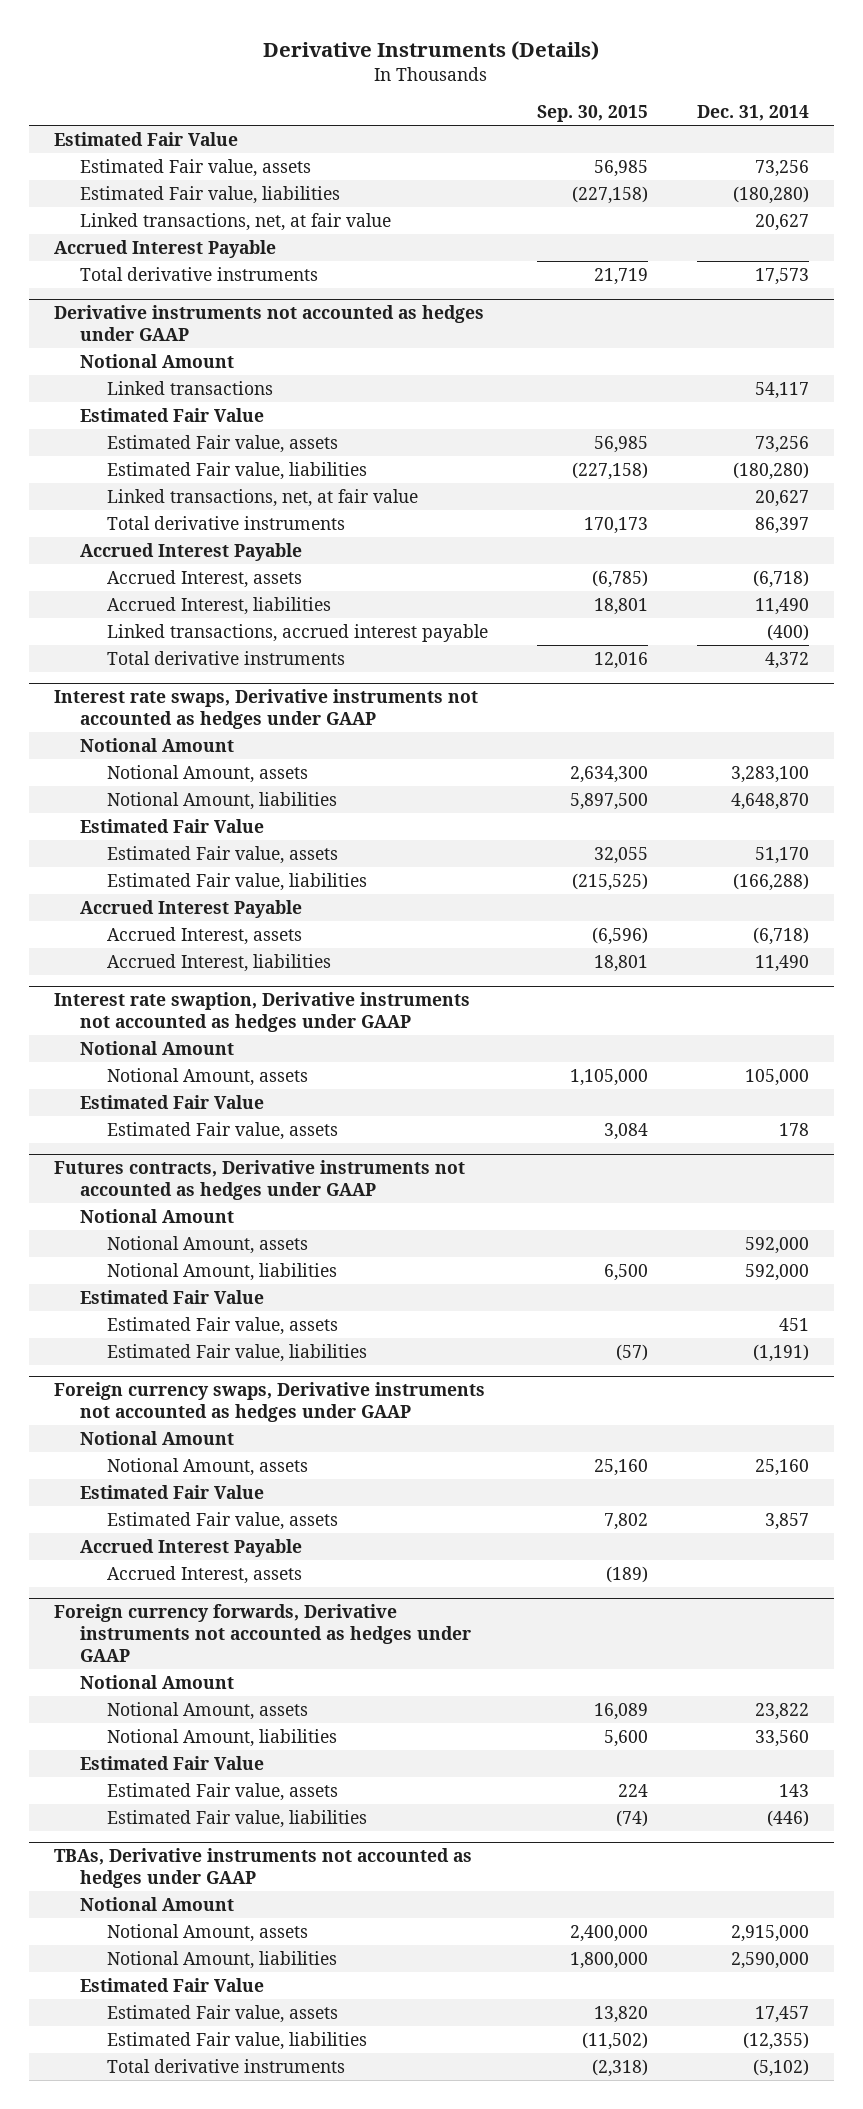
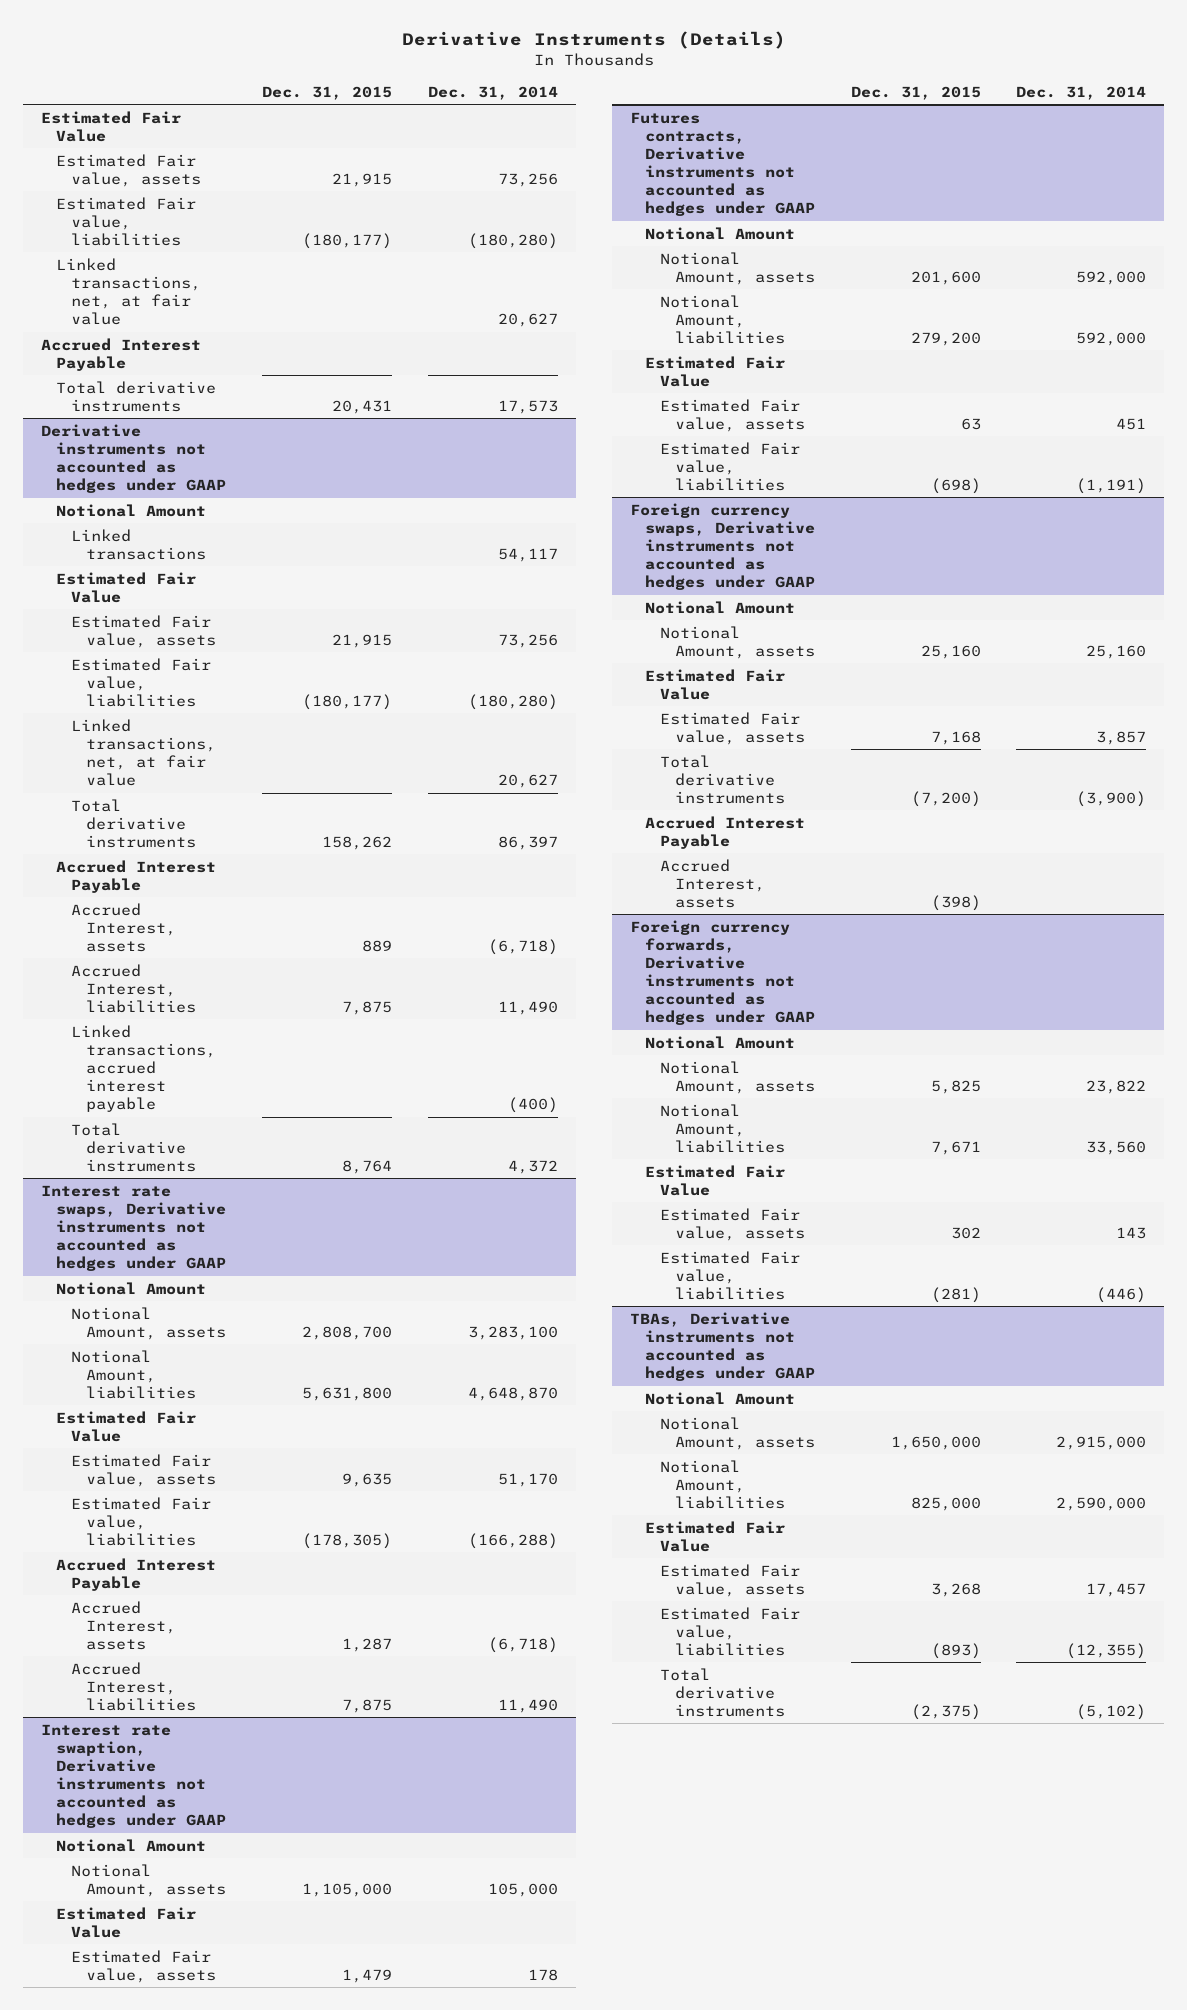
- | Sep. 30, 2015 | Dec. 31, 2014
+ | Dec. 31, 2015 | Dec. 31, 2014
@ Foreign currency swaps, Derivative instruments not accounted as hedges under GAAP
+ Total derivative instruments | (7,200) | (3,900)

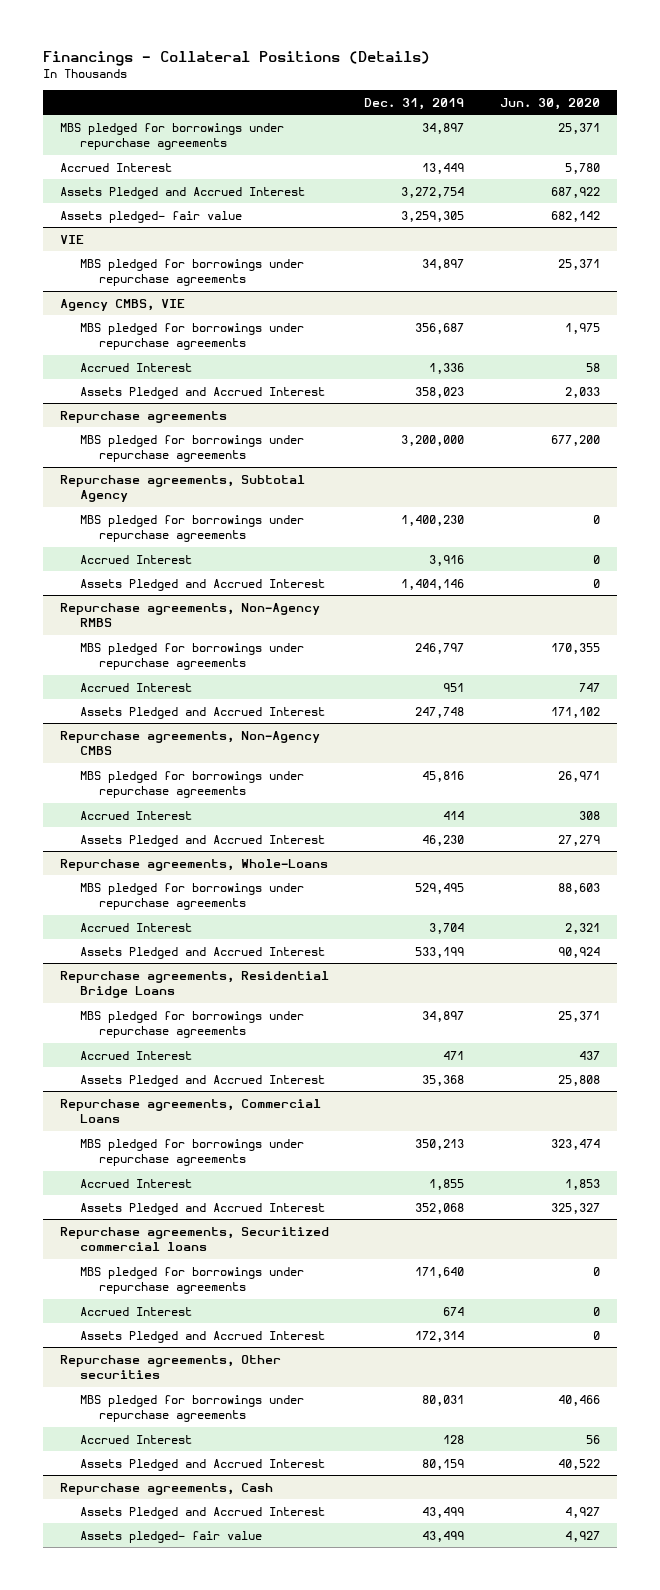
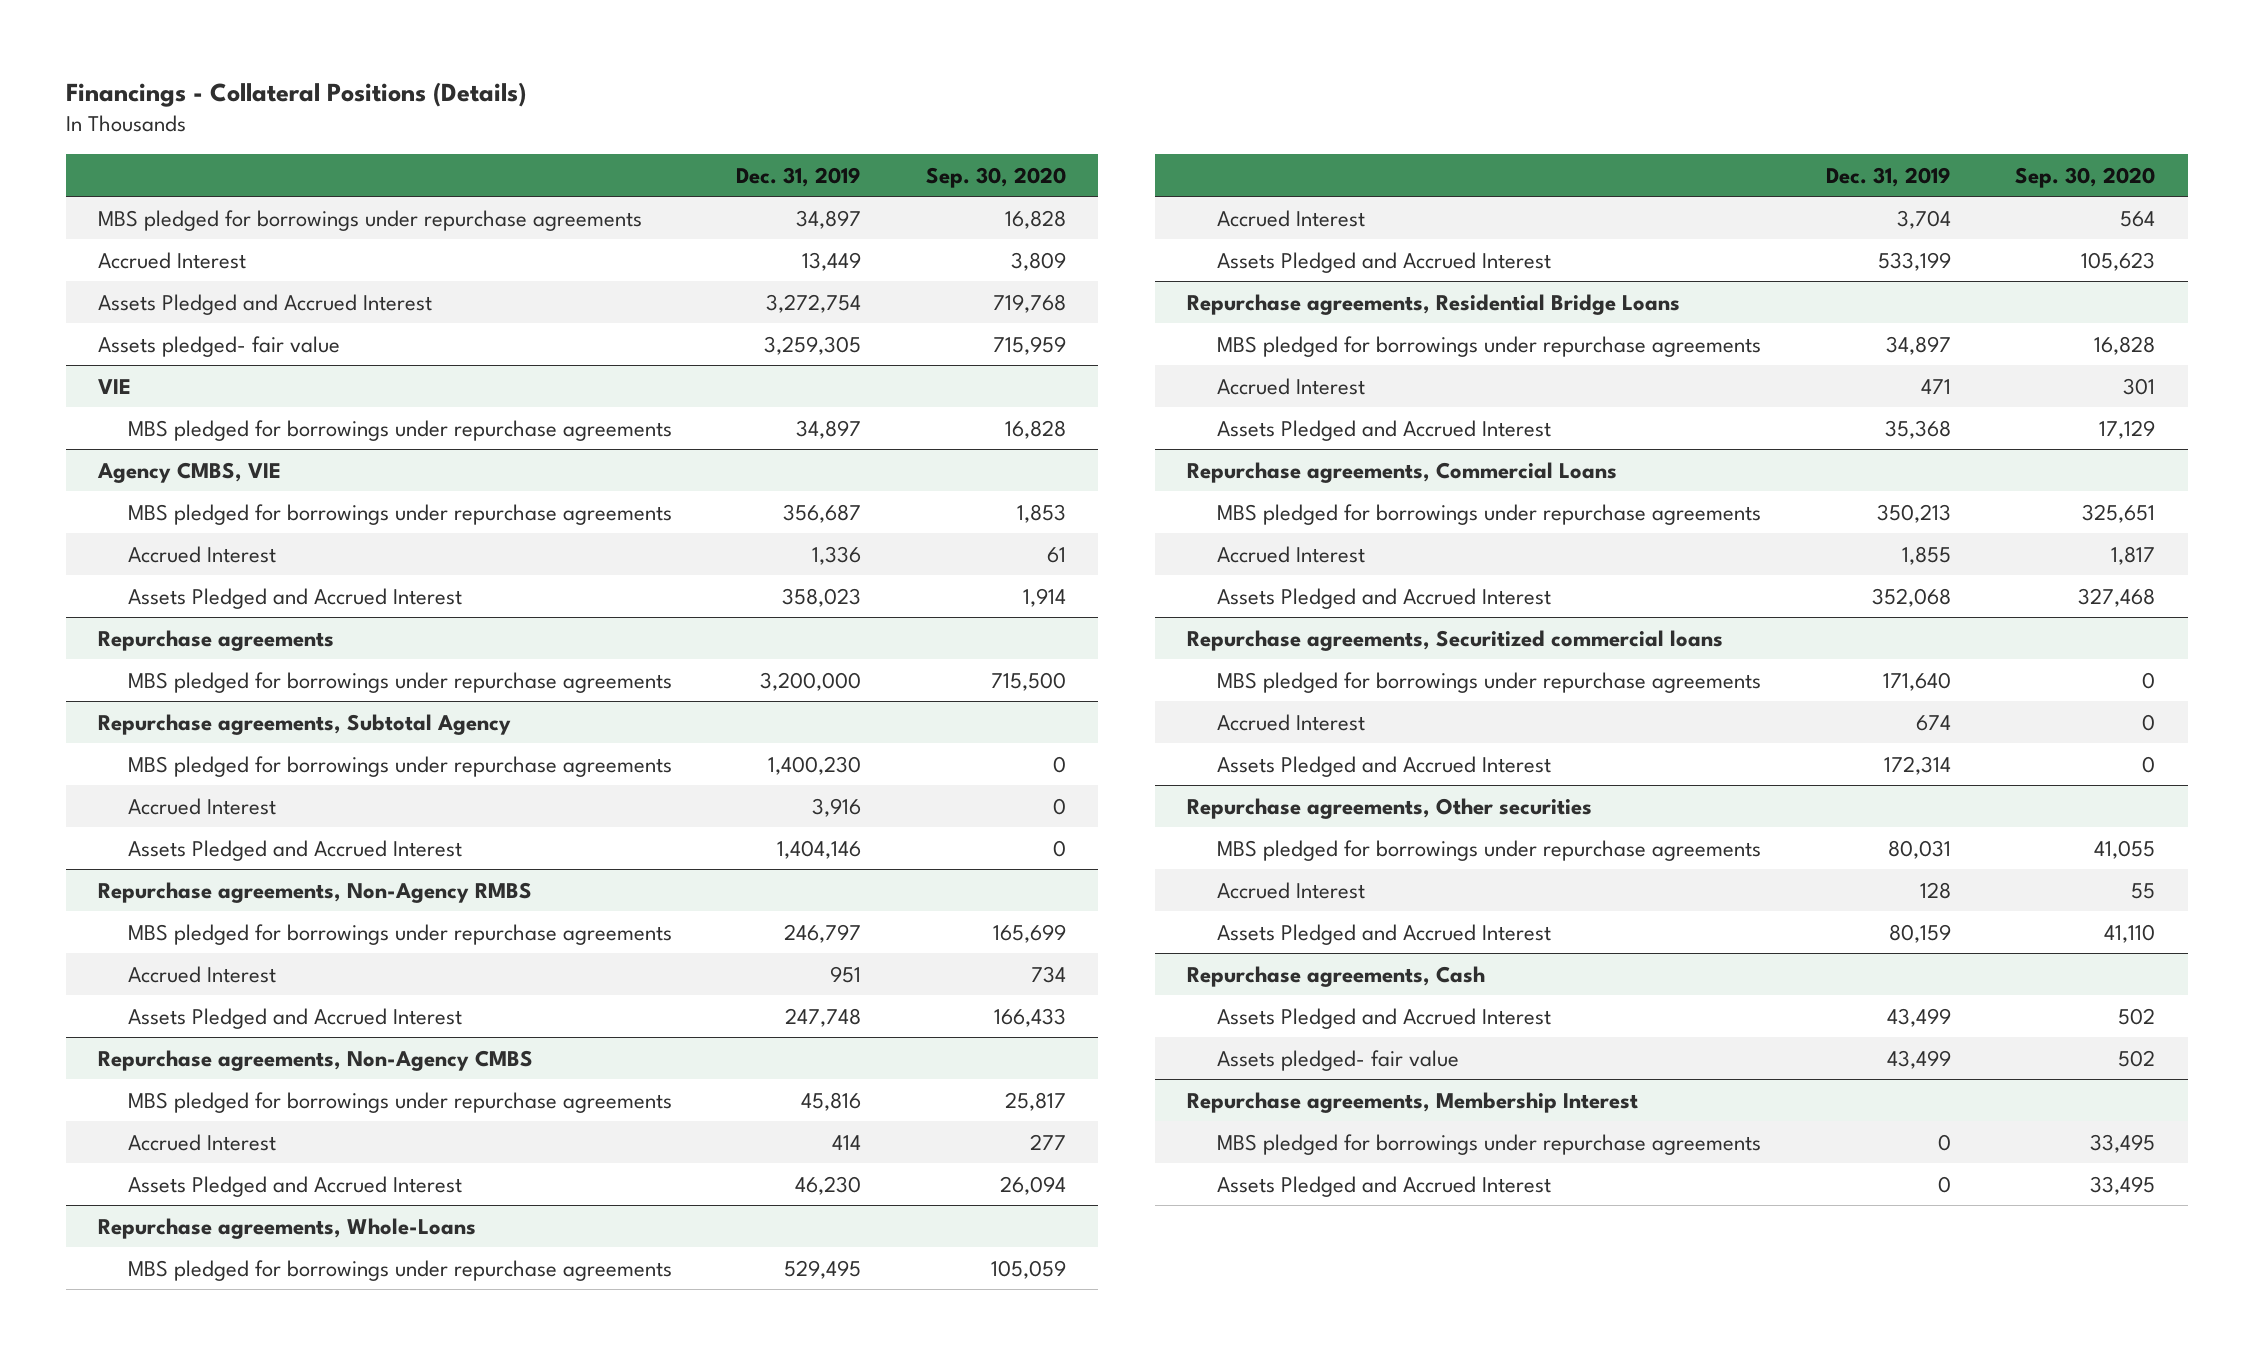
- | Dec. 31, 2019 | Jun. 30, 2020
+ | Dec. 31, 2019 | Sep. 30, 2020
+ Repurchase agreements, Membership Interest
+ MBS pledged for borrowings under repurchase agreements | 0 | 33,495
+ Assets Pledged and Accrued Interest | 0 | 33,495

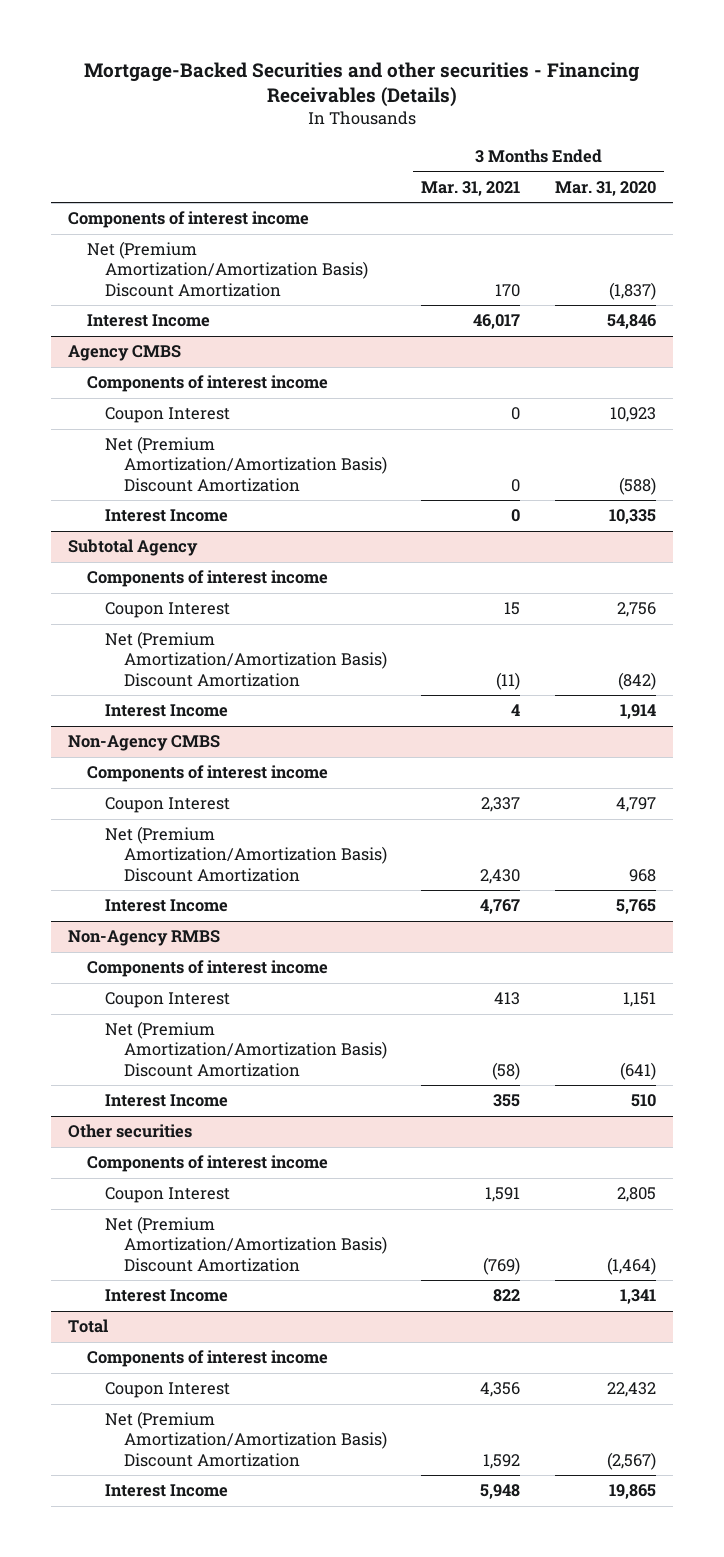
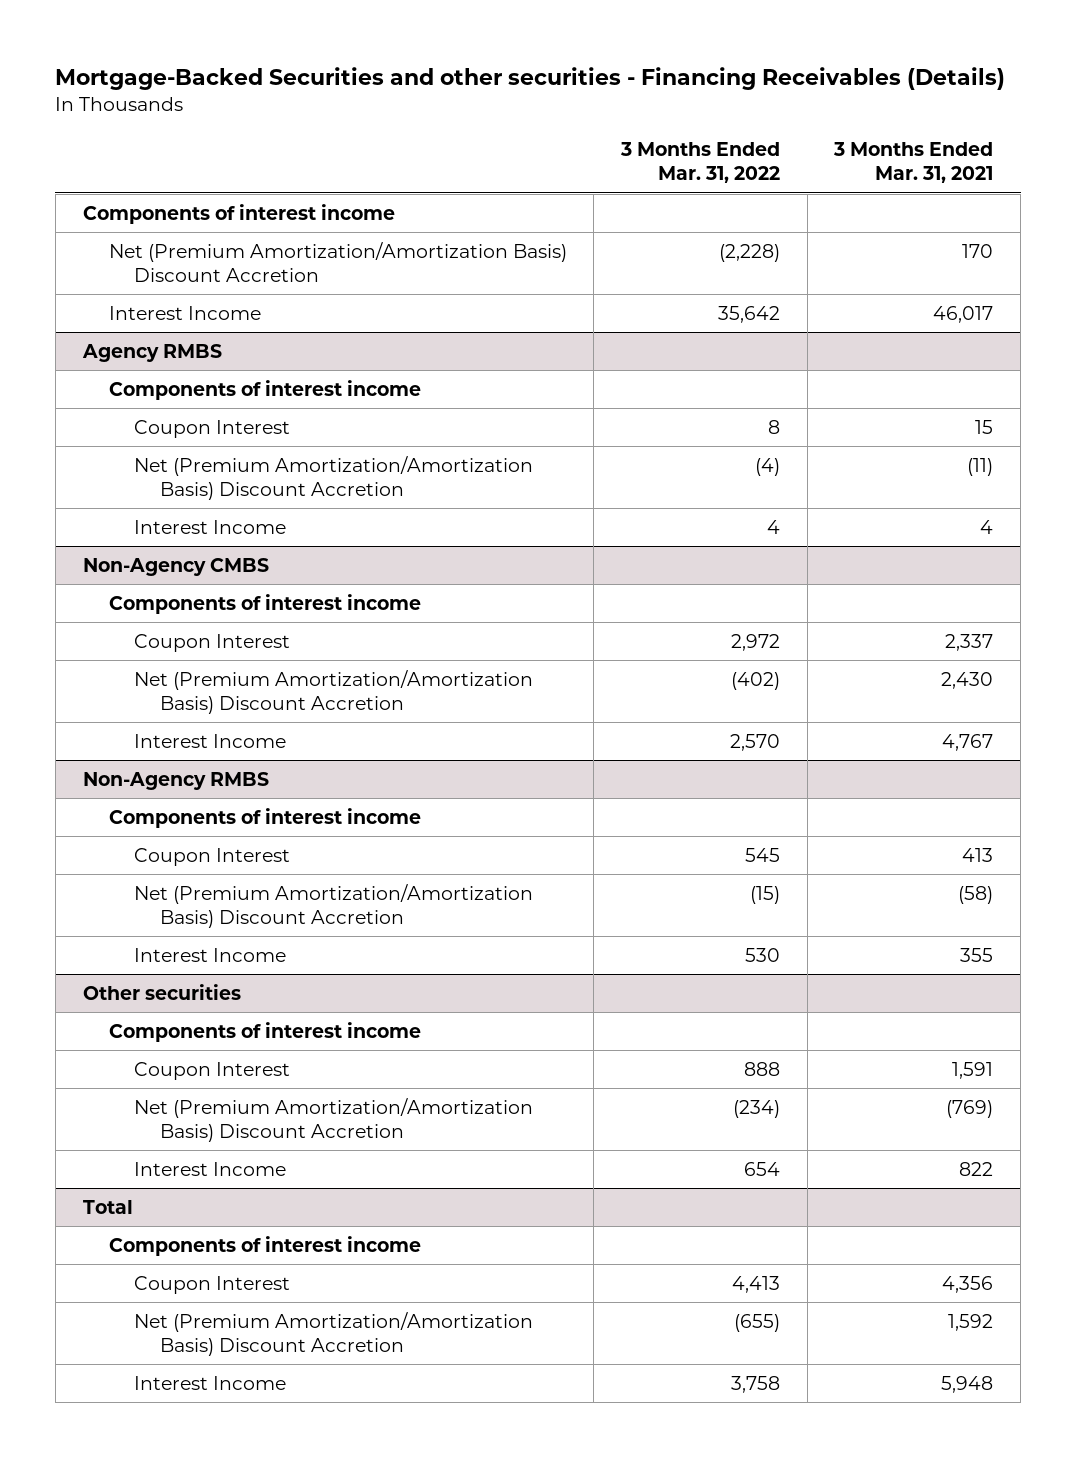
- | 3 Months Ended Mar. 31, 2021 | 3 Months Ended Mar. 31, 2020
+ | 3 Months Ended Mar. 31, 2022 | 3 Months Ended Mar. 31, 2021
- Net (Premium Amortization/Amortization Basis) Discount Amortization | 170 | (1,837)
+ Net (Premium Amortization/Amortization Basis) Discount Accretion | (2,228) | 170
- Agency CMBS
- Components of interest income
- Coupon Interest | 0 | 10,923
- Net (Premium Amortization/Amortization Basis) Discount Amortization | 0 | (588)
- Interest Income | 0 | 10,335
- Subtotal Agency
+ Agency RMBS
- Net (Premium Amortization/Amortization Basis) Discount Amortization | (11) | (842)
+ Net (Premium Amortization/Amortization Basis) Discount Accretion | (4) | (11)
@ Non-Agency CMBS
- Net (Premium Amortization/Amortization Basis) Discount Amortization | 2,430 | 968
+ Net (Premium Amortization/Amortization Basis) Discount Accretion | (402) | 2,430
@ Non-Agency RMBS
- Net (Premium Amortization/Amortization Basis) Discount Amortization | (58) | (641)
+ Net (Premium Amortization/Amortization Basis) Discount Accretion | (15) | (58)
@ Other securities
- Net (Premium Amortization/Amortization Basis) Discount Amortization | (769) | (1,464)
+ Net (Premium Amortization/Amortization Basis) Discount Accretion | (234) | (769)
@ Total
- Net (Premium Amortization/Amortization Basis) Discount Amortization | 1,592 | (2,567)
+ Net (Premium Amortization/Amortization Basis) Discount Accretion | (655) | 1,592

